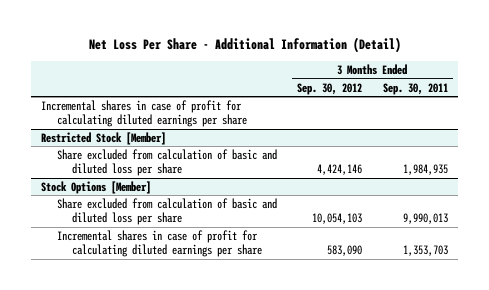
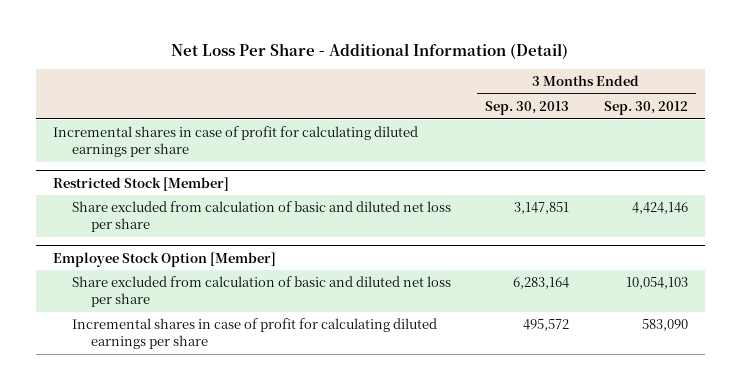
- | 3 Months Ended Sep. 30, 2012 | 3 Months Ended Sep. 30, 2011
+ | 3 Months Ended Sep. 30, 2013 | 3 Months Ended Sep. 30, 2012
@ Restricted Stock [Member]
- Share excluded from calculation of basic and diluted loss per share | 4,424,146 | 1,984,935
- Stock Options [Member]
- Share excluded from calculation of basic and diluted loss per share | 10,054,103 | 9,990,013
@ Restricted Stock [Member]
+ Share excluded from calculation of basic and diluted net loss per share | 3,147,851 | 4,424,146
+ Employee Stock Option [Member]
+ Share excluded from calculation of basic and diluted net loss per share | 6,283,164 | 10,054,103

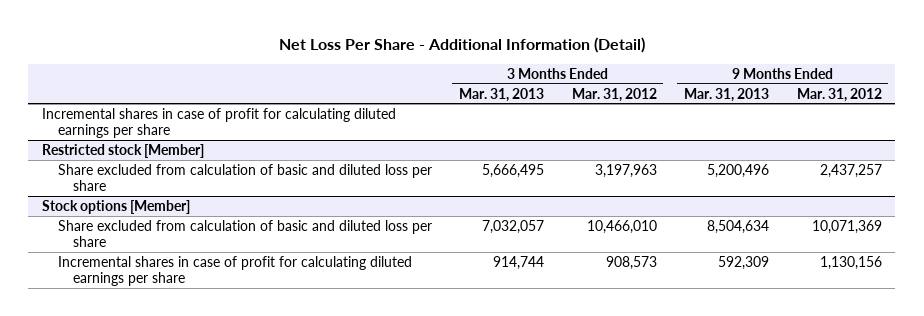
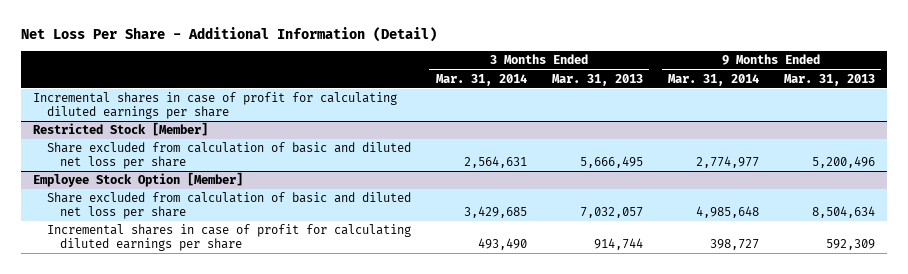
- | 3 Months Ended Mar. 31, 2013 | 3 Months Ended Mar. 31, 2012 | 9 Months Ended Mar. 31, 2013 | 9 Months Ended Mar. 31, 2012
+ | 3 Months Ended Mar. 31, 2014 | 3 Months Ended Mar. 31, 2013 | 9 Months Ended Mar. 31, 2014 | 9 Months Ended Mar. 31, 2013
- Restricted stock [Member]
- Share excluded from calculation of basic and diluted loss per share | 5,666,495 | 3,197,963 | 5,200,496 | 2,437,257
- Stock options [Member]
- Share excluded from calculation of basic and diluted loss per share | 7,032,057 | 10,466,010 | 8,504,634 | 10,071,369
+ Restricted Stock [Member]
+ Share excluded from calculation of basic and diluted net loss per share | 2,564,631 | 5,666,495 | 2,774,977 | 5,200,496
+ Employee Stock Option [Member]
+ Share excluded from calculation of basic and diluted net loss per share | 3,429,685 | 7,032,057 | 4,985,648 | 8,504,634

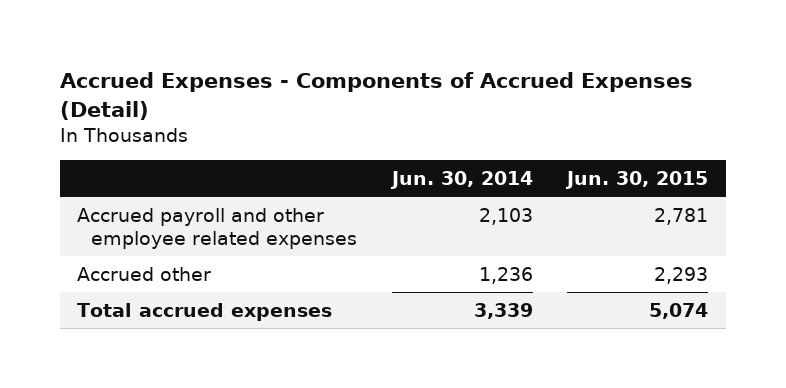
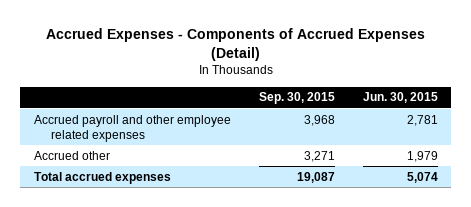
- | Jun. 30, 2014 | Jun. 30, 2015
+ | Sep. 30, 2015 | Jun. 30, 2015
- Accrued other | 1,236 | 2,293
+ Accrued other | 3,271 | 1,979

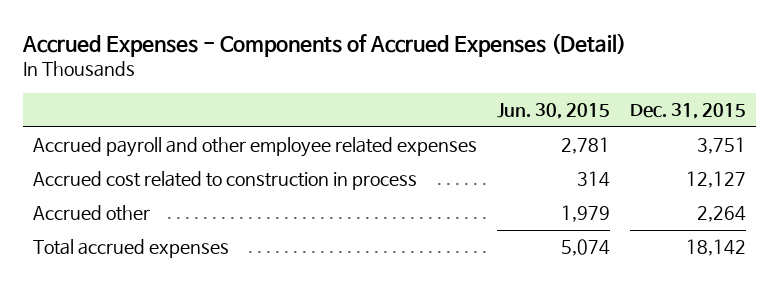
- | Sep. 30, 2015 | Jun. 30, 2015
+ | Jun. 30, 2015 | Dec. 31, 2015
+ Accrued cost related to construction in process | 314 | 12,127

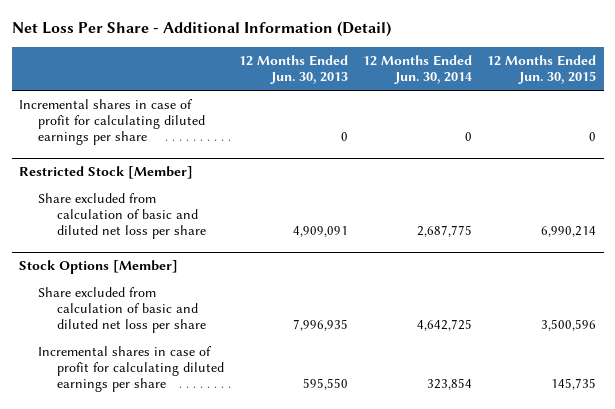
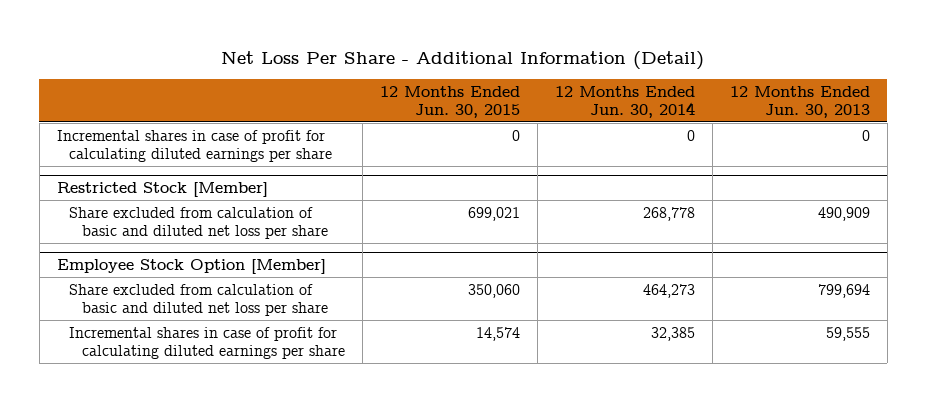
- | 12 Months Ended Jun. 30, 2013 | 12 Months Ended Jun. 30, 2014 | 12 Months Ended Jun. 30, 2015
+ | 12 Months Ended Jun. 30, 2015 | 12 Months Ended Jun. 30, 2014 | 12 Months Ended Jun. 30, 2013
@ Restricted Stock [Member]
- Share excluded from calculation of basic and diluted net loss per share | 4,909,091 | 2,687,775 | 6,990,214
- Stock Options [Member]
- Share excluded from calculation of basic and diluted net loss per share | 7,996,935 | 4,642,725 | 3,500,596
- Incremental shares in case of profit for calculating diluted earnings per share | 595,550 | 323,854 | 145,735
@ Restricted Stock [Member]
+ Share excluded from calculation of basic and diluted net loss per share | 699,021 | 268,778 | 490,909
+ Employee Stock Option [Member]
+ Share excluded from calculation of basic and diluted net loss per share | 350,060 | 464,273 | 799,694
+ Incremental shares in case of profit for calculating diluted earnings per share | 14,574 | 32,385 | 59,555

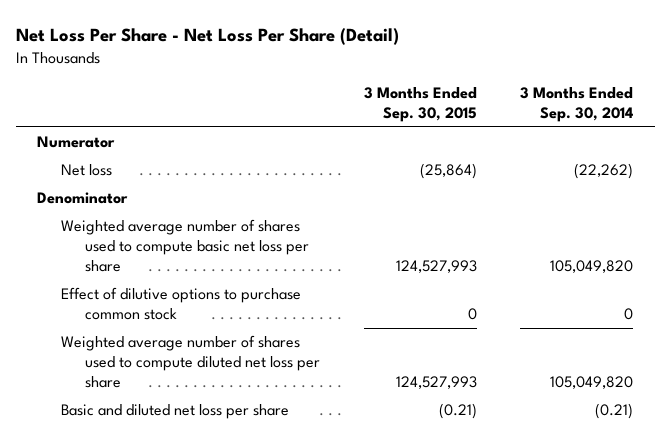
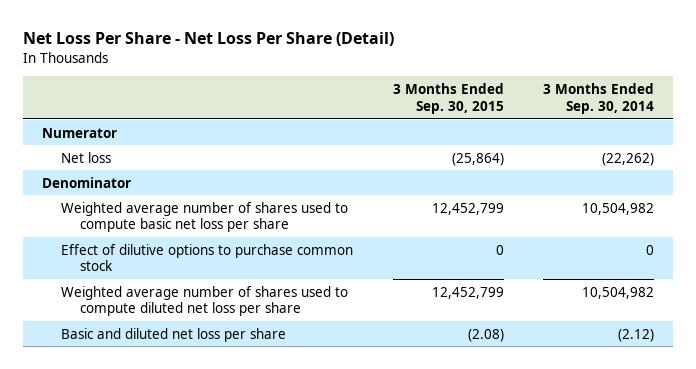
- Weighted average number of shares used to compute basic net loss per share | 124,527,993 | 105,049,820
+ Weighted average number of shares used to compute basic net loss per share | 12,452,799 | 10,504,982
- Weighted average number of shares used to compute diluted net loss per share | 124,527,993 | 105,049,820
- Basic and diluted net loss per share | (0.21) | (0.21)
+ Weighted average number of shares used to compute diluted net loss per share | 12,452,799 | 10,504,982
+ Basic and diluted net loss per share | (2.08) | (2.12)

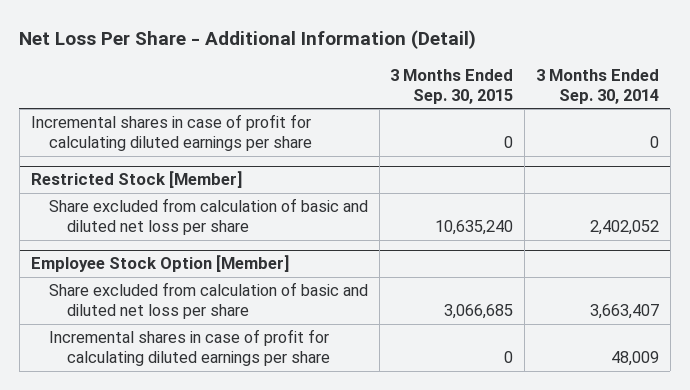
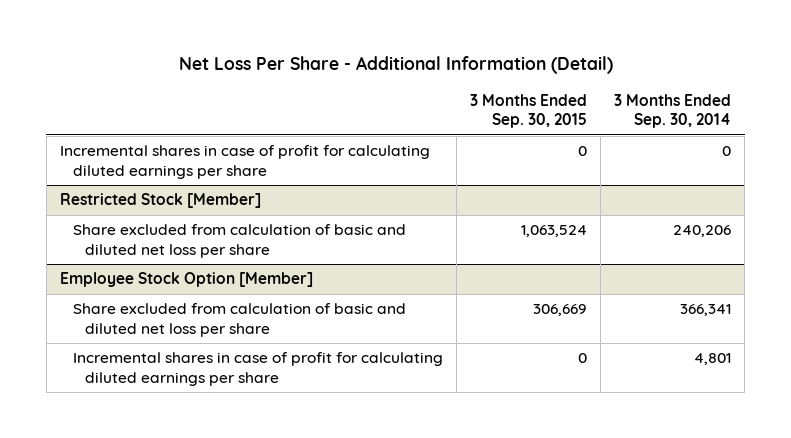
@ Restricted Stock [Member]
- Share excluded from calculation of basic and diluted net loss per share | 10,635,240 | 2,402,052
+ Share excluded from calculation of basic and diluted net loss per share | 1,063,524 | 240,206
@ Employee Stock Option [Member]
- Share excluded from calculation of basic and diluted net loss per share | 3,066,685 | 3,663,407
- Incremental shares in case of profit for calculating diluted earnings per share | 0 | 48,009
+ Share excluded from calculation of basic and diluted net loss per share | 306,669 | 366,341
+ Incremental shares in case of profit for calculating diluted earnings per share | 0 | 4,801

